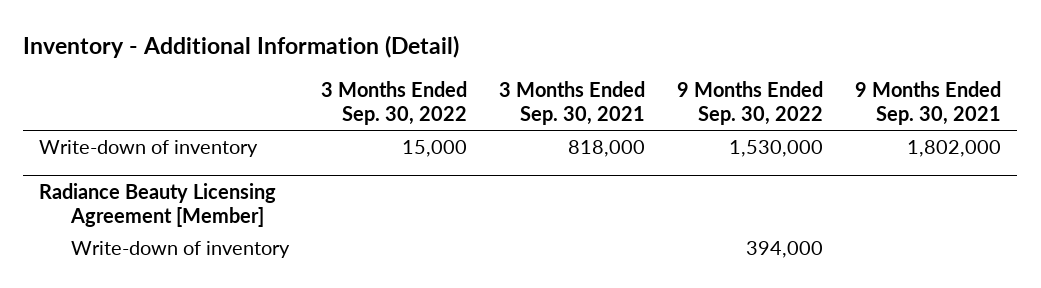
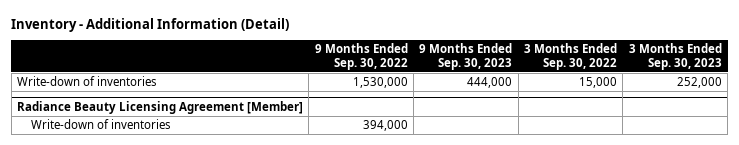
- | 3 Months Ended Sep. 30, 2022 | 3 Months Ended Sep. 30, 2021 | 9 Months Ended Sep. 30, 2022 | 9 Months Ended Sep. 30, 2021
+ | 9 Months Ended Sep. 30, 2022 | 9 Months Ended Sep. 30, 2023 | 3 Months Ended Sep. 30, 2022 | 3 Months Ended Sep. 30, 2023
- Write-down of inventory | 15,000 | 818,000 | 1,530,000 | 1,802,000
+ Write-down of inventories | 1,530,000 | 444,000 | 15,000 | 252,000
@ Radiance Beauty Licensing Agreement [Member]
- Write-down of inventory | | | 394,000 |
+ Write-down of inventories | 394,000 | | |

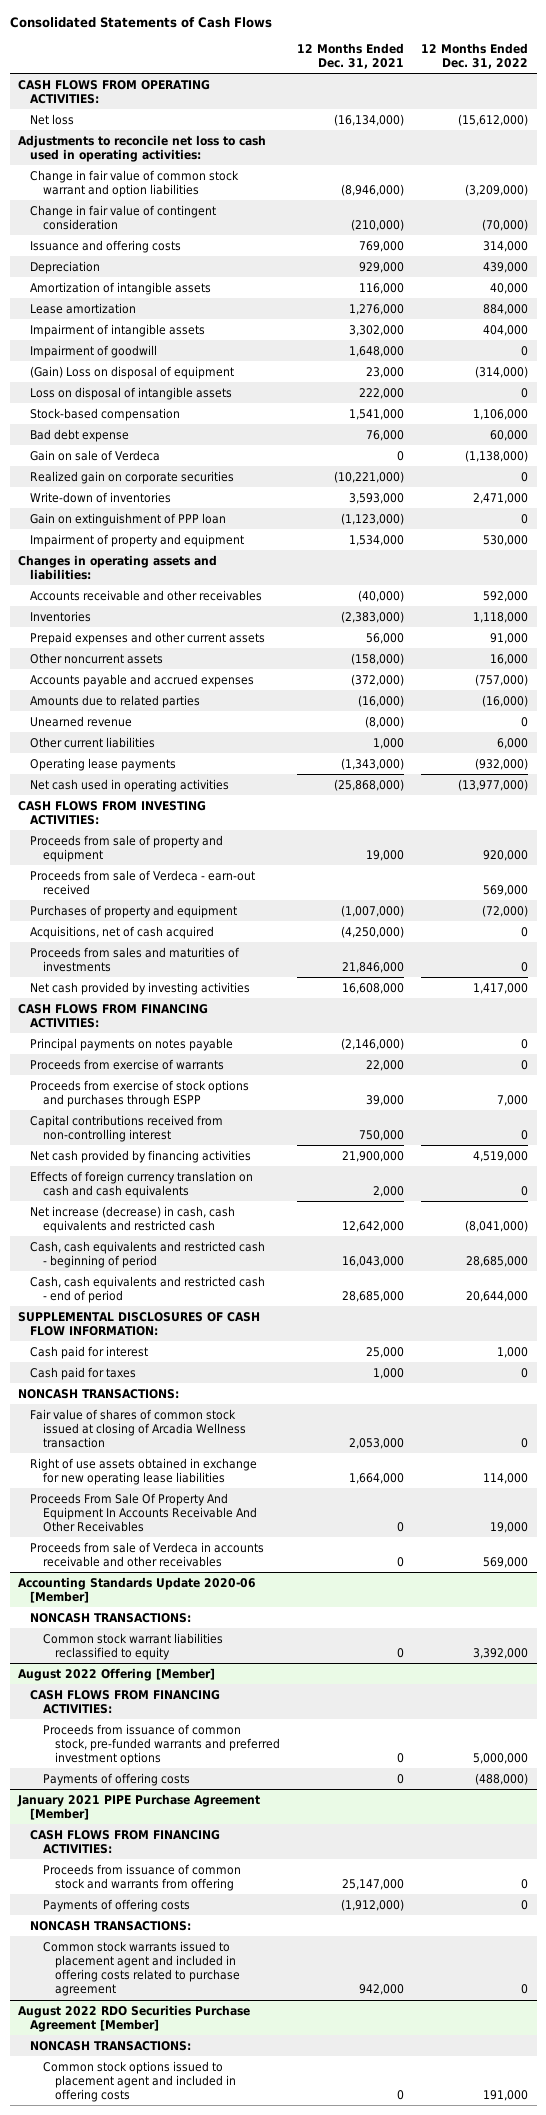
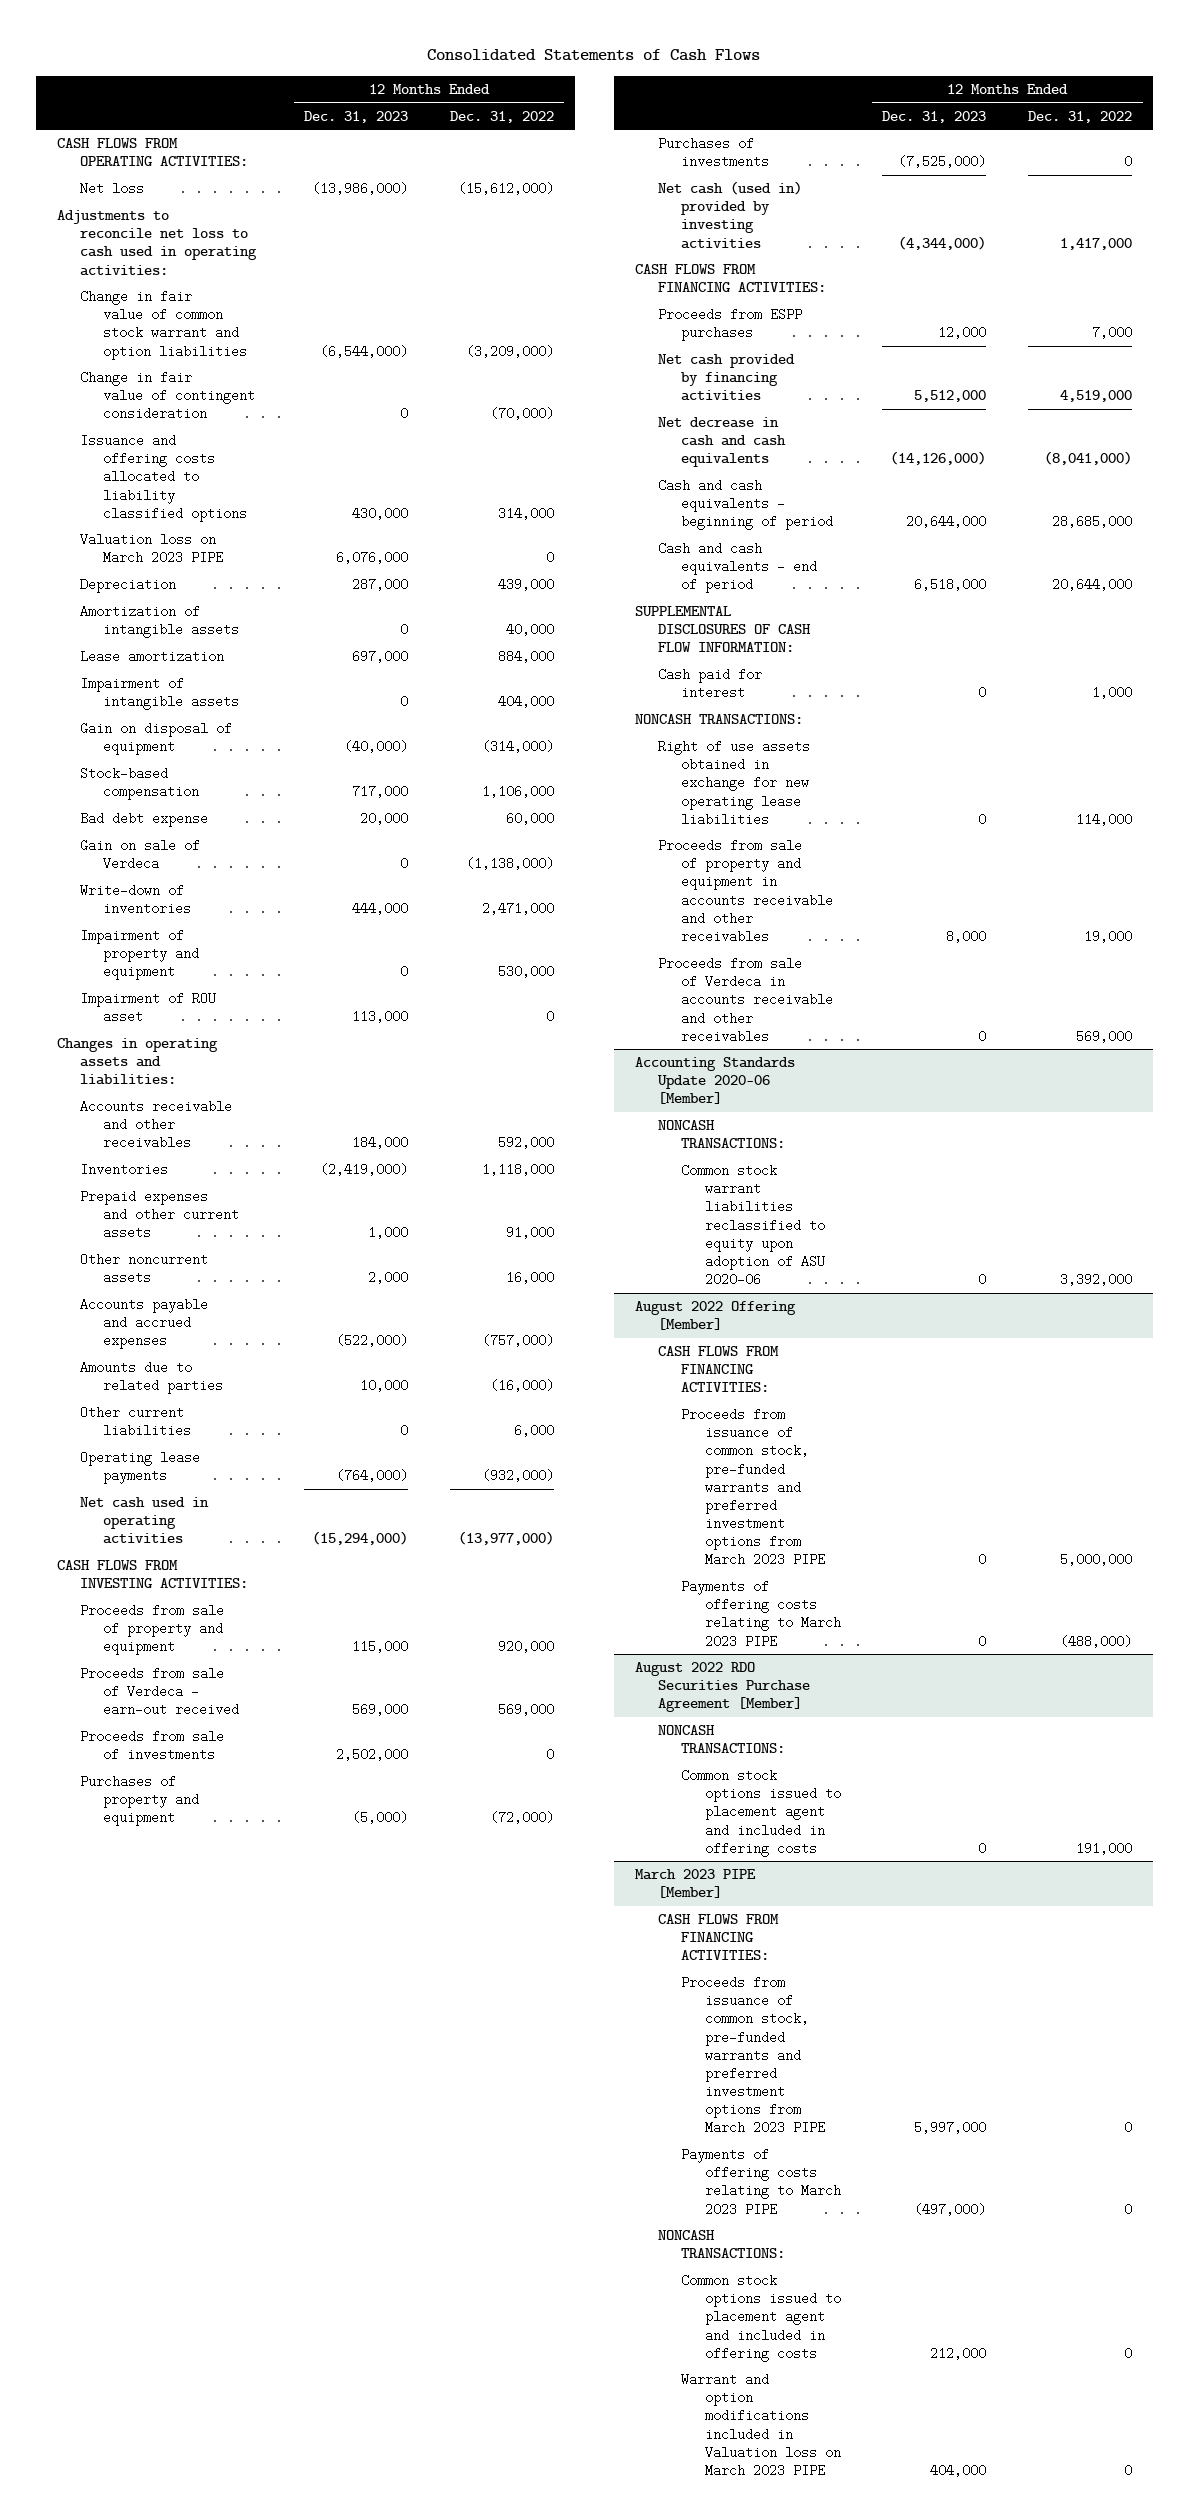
- | 12 Months Ended Dec. 31, 2021 | 12 Months Ended Dec. 31, 2022
+ | 12 Months Ended Dec. 31, 2023 | 12 Months Ended Dec. 31, 2022
- Issuance and offering costs | 769,000 | 314,000
+ Issuance and offering costs allocated to liability classified options | 430,000 | 314,000
+ Valuation loss on March 2023 PIPE | 6,076,000 | 0
- Impairment of goodwill | 1,648,000 | 0
- (Gain) Loss on disposal of equipment | 23,000 | (314,000)
- Loss on disposal of intangible assets | 222,000 | 0
+ Gain on disposal of equipment | (40,000) | (314,000)
- Realized gain on corporate securities | (10,221,000) | 0
- Gain on extinguishment of PPP loan | (1,123,000) | 0
+ Impairment of ROU asset | 113,000 | 0
- Unearned revenue | (8,000) | 0
+ Proceeds from sale of investments | 2,502,000 | 0
- Acquisitions, net of cash acquired | (4,250,000) | 0
- Proceeds from sales and maturities of investments | 21,846,000 | 0
- Net cash provided by investing activities | 16,608,000 | 1,417,000
+ Purchases of investments | (7,525,000) | 0
+ Net cash (used in) provided by investing activities | (4,344,000) | 1,417,000
- Principal payments on notes payable | (2,146,000) | 0
- Proceeds from exercise of warrants | 22,000 | 0
- Proceeds from exercise of stock options and purchases through ESPP | 39,000 | 7,000
- Capital contributions received from non-controlling interest | 750,000 | 0
+ Proceeds from ESPP purchases | 12,000 | 7,000
- Effects of foreign currency translation on cash and cash equivalents | 2,000 | 0
- Net increase (decrease) in cash, cash equivalents and restricted cash | 12,642,000 | (8,041,000)
- Cash, cash equivalents and restricted cash - beginning of period | 16,043,000 | 28,685,000
- Cash, cash equivalents and restricted cash - end of period | 28,685,000 | 20,644,000
+ Net decrease in cash and cash equivalents | (14,126,000) | (8,041,000)
+ Cash and cash equivalents - beginning of period | 20,644,000 | 28,685,000
+ Cash and cash equivalents - end of period | 6,518,000 | 20,644,000
- Cash paid for taxes | 1,000 | 0
- Fair value of shares of common stock issued at closing of Arcadia Wellness transaction | 2,053,000 | 0
- Proceeds From Sale Of Property And Equipment In Accounts Receivable And Other Receivables | 0 | 19,000
+ Proceeds from sale of property and equipment in accounts receivable and other receivables | 8,000 | 19,000
@ Accounting Standards Update 2020-06 [Member]
- Common stock warrant liabilities reclassified to equity | 0 | 3,392,000
+ Common stock warrant liabilities reclassified to equity upon adoption of ASU 2020-06 | 0 | 3,392,000
@ August 2022 Offering [Member]
- Proceeds from issuance of common stock, pre-funded warrants and preferred investment options | 0 | 5,000,000
- Payments of offering costs | 0 | (488,000)
- January 2021 PIPE Purchase Agreement [Member]
- CASH FLOWS FROM FINANCING ACTIVITIES:
- Proceeds from issuance of common stock and warrants from offering | 25,147,000 | 0
- Payments of offering costs | (1,912,000) | 0
- NONCASH TRANSACTIONS:
- Common stock warrants issued to placement agent and included in offering costs related to purchase agreement | 942,000 | 0
@ August 2022 Offering [Member]
+ Proceeds from issuance of common stock, pre-funded warrants and preferred investment options from March 2023 PIPE | 0 | 5,000,000
+ Payments of offering costs relating to March 2023 PIPE | 0 | (488,000)
+ March 2023 PIPE [Member]
+ CASH FLOWS FROM FINANCING ACTIVITIES:
+ Proceeds from issuance of common stock, pre-funded warrants and preferred investment options from March 2023 PIPE | 5,997,000 | 0
+ Payments of offering costs relating to March 2023 PIPE | (497,000) | 0
+ NONCASH TRANSACTIONS:
+ Common stock options issued to placement agent and included in offering costs | 212,000 | 0
+ Warrant and option modifications included in Valuation loss on March 2023 PIPE | 404,000 | 0

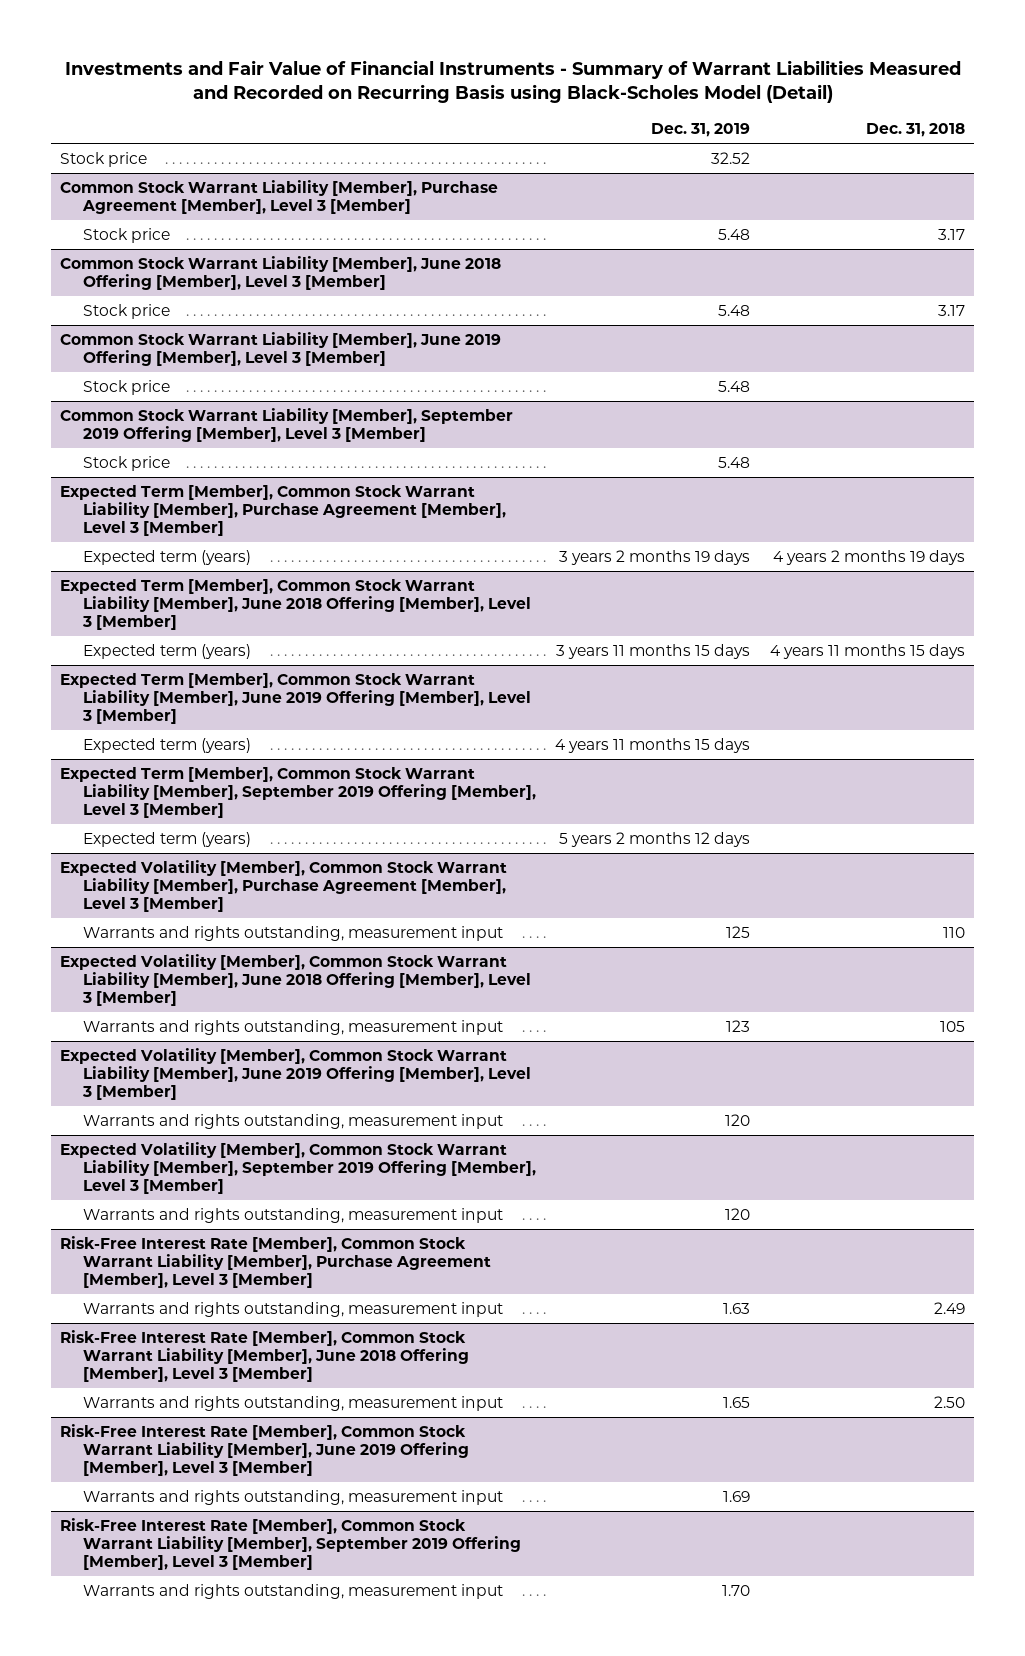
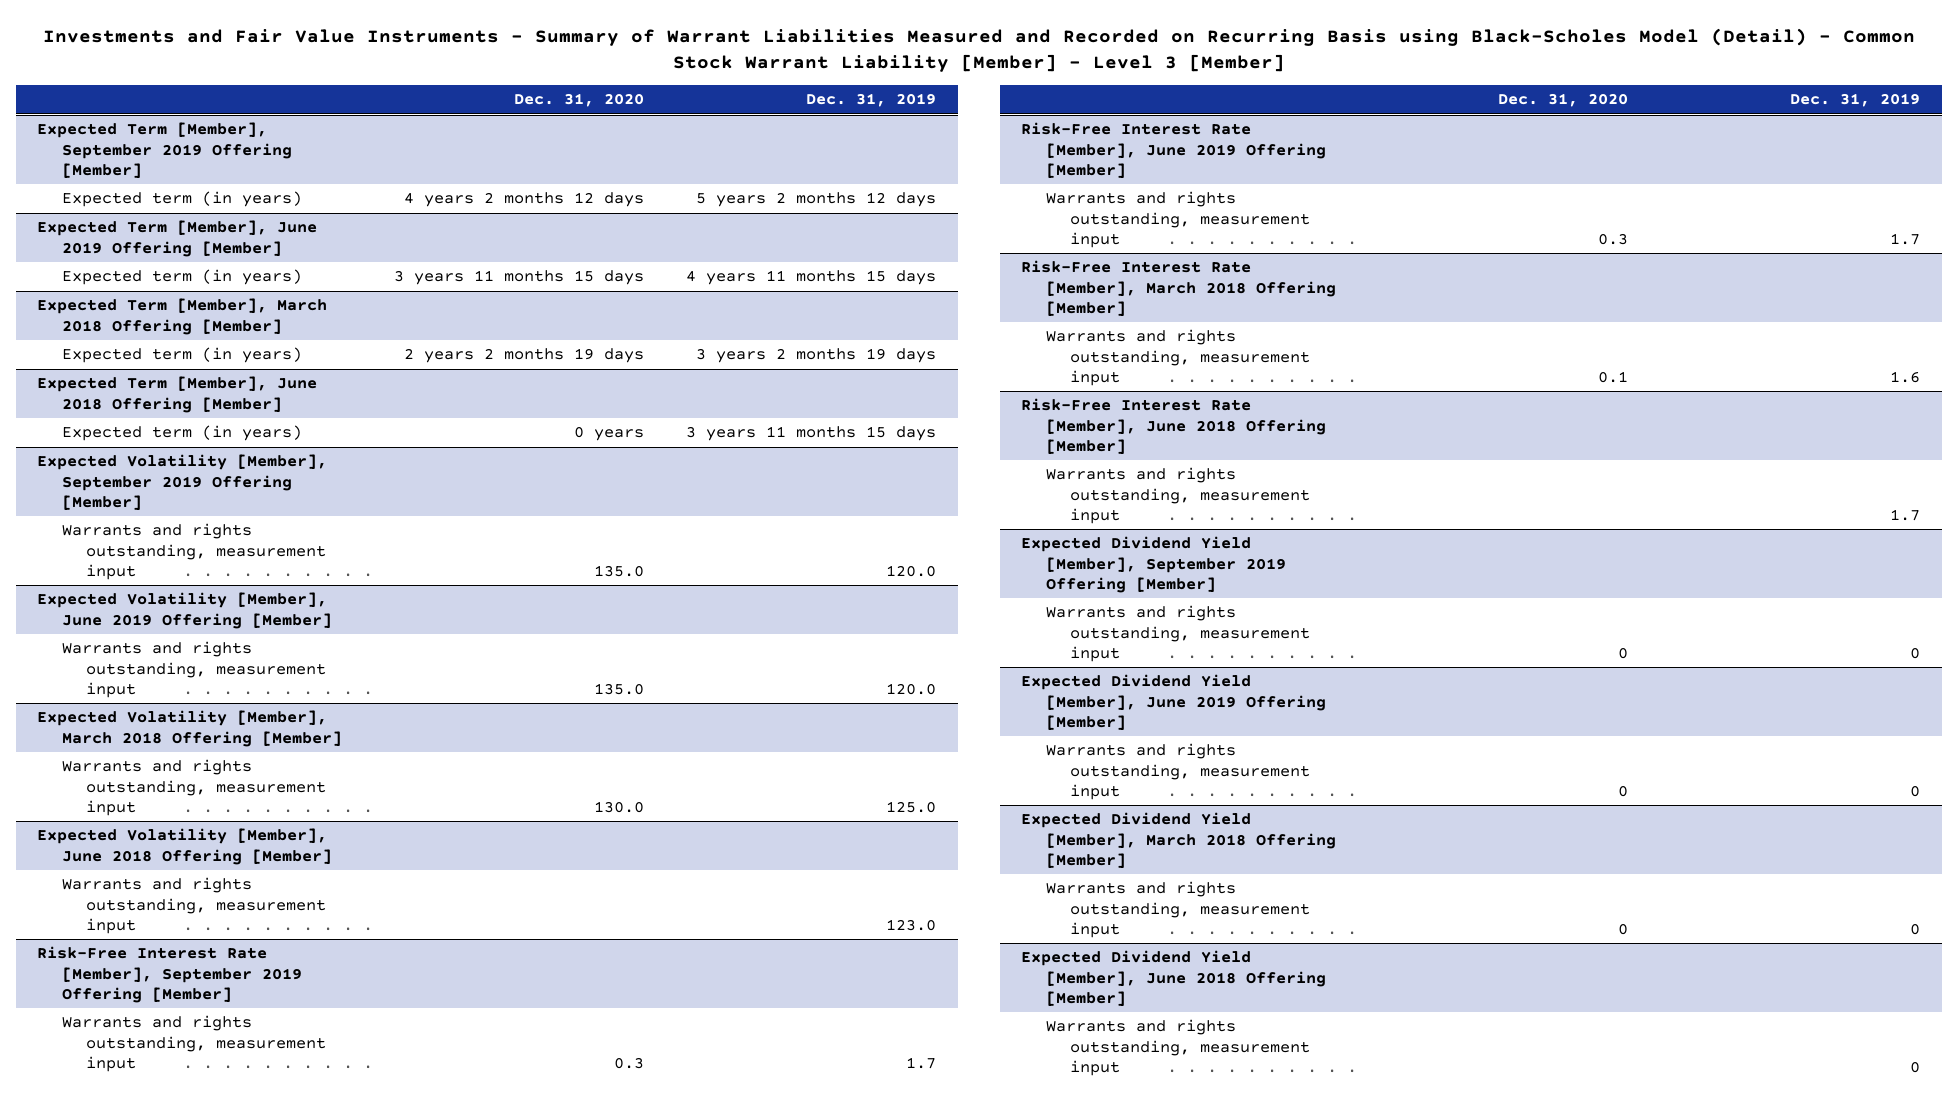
- Investments and Fair Value of Financial Instruments - Summary of Warrant Liabilities Measured and Recorded on Recurring Basis using Black-Scholes Model (Detail)
+ Investments and Fair Value Instruments - Summary of Warrant Liabilities Measured and Recorded on Recurring Basis using Black-Scholes Model (Detail) - Common Stock Warrant Liability [Member] - Level 3 [Member]
- | Dec. 31, 2019 | Dec. 31, 2018
+ | Dec. 31, 2020 | Dec. 31, 2019
- Stock price | 32.52 |
- Common Stock Warrant Liability [Member], Purchase Agreement [Member], Level 3 [Member]
- Stock price | 5.48 | 3.17
- Common Stock Warrant Liability [Member], June 2018 Offering [Member], Level 3 [Member]
- Stock price | 5.48 | 3.17
- Common Stock Warrant Liability [Member], June 2019 Offering [Member], Level 3 [Member]
- Stock price | 5.48 |
- Common Stock Warrant Liability [Member], September 2019 Offering [Member], Level 3 [Member]
- Stock price | 5.48 |
- Expected Term [Member], Common Stock Warrant Liability [Member], Purchase Agreement [Member], Level 3 [Member]
- Expected term (years) | 3 years 2 months 19 days | 4 years 2 months 19 days
- Expected Term [Member], Common Stock Warrant Liability [Member], June 2018 Offering [Member], Level 3 [Member]
- Expected term (years) | 3 years 11 months 15 days | 4 years 11 months 15 days
- Expected Term [Member], Common Stock Warrant Liability [Member], June 2019 Offering [Member], Level 3 [Member]
- Expected term (years) | 4 years 11 months 15 days |
- Expected Term [Member], Common Stock Warrant Liability [Member], September 2019 Offering [Member], Level 3 [Member]
- Expected term (years) | 5 years 2 months 12 days |
- Expected Volatility [Member], Common Stock Warrant Liability [Member], Purchase Agreement [Member], Level 3 [Member]
- Warrants and rights outstanding, measurement input | 125 | 110
- Expected Volatility [Member], Common Stock Warrant Liability [Member], June 2018 Offering [Member], Level 3 [Member]
- Warrants and rights outstanding, measurement input | 123 | 105
- Expected Volatility [Member], Common Stock Warrant Liability [Member], June 2019 Offering [Member], Level 3 [Member]
- Warrants and rights outstanding, measurement input | 120 |
- Expected Volatility [Member], Common Stock Warrant Liability [Member], September 2019 Offering [Member], Level 3 [Member]
- Warrants and rights outstanding, measurement input | 120 |
- Risk-Free Interest Rate [Member], Common Stock Warrant Liability [Member], Purchase Agreement [Member], Level 3 [Member]
- Warrants and rights outstanding, measurement input | 1.63 | 2.49
- Risk-Free Interest Rate [Member], Common Stock Warrant Liability [Member], June 2018 Offering [Member], Level 3 [Member]
- Warrants and rights outstanding, measurement input | 1.65 | 2.50
- Risk-Free Interest Rate [Member], Common Stock Warrant Liability [Member], June 2019 Offering [Member], Level 3 [Member]
- Warrants and rights outstanding, measurement input | 1.69 |
- Risk-Free Interest Rate [Member], Common Stock Warrant Liability [Member], September 2019 Offering [Member], Level 3 [Member]
- Warrants and rights outstanding, measurement input | 1.70 |
+ Expected Term [Member], September 2019 Offering [Member]
+ Expected term (in years) | 4 years 2 months 12 days | 5 years 2 months 12 days
+ Expected Term [Member], June 2019 Offering [Member]
+ Expected term (in years) | 3 years 11 months 15 days | 4 years 11 months 15 days
+ Expected Term [Member], March 2018 Offering [Member]
+ Expected term (in years) | 2 years 2 months 19 days | 3 years 2 months 19 days
+ Expected Term [Member], June 2018 Offering [Member]
+ Expected term (in years) | 0 years | 3 years 11 months 15 days
+ Expected Volatility [Member], September 2019 Offering [Member]
+ Warrants and rights outstanding, measurement input | 135.0 | 120.0
+ Expected Volatility [Member], June 2019 Offering [Member]
+ Warrants and rights outstanding, measurement input | 135.0 | 120.0
+ Expected Volatility [Member], March 2018 Offering [Member]
+ Warrants and rights outstanding, measurement input | 130.0 | 125.0
+ Expected Volatility [Member], June 2018 Offering [Member]
+ Warrants and rights outstanding, measurement input | | 123.0
+ Risk-Free Interest Rate [Member], September 2019 Offering [Member]
+ Warrants and rights outstanding, measurement input | 0.3 | 1.7
+ Risk-Free Interest Rate [Member], June 2019 Offering [Member]
+ Warrants and rights outstanding, measurement input | 0.3 | 1.7
+ Risk-Free Interest Rate [Member], March 2018 Offering [Member]
+ Warrants and rights outstanding, measurement input | 0.1 | 1.6
+ Risk-Free Interest Rate [Member], June 2018 Offering [Member]
+ Warrants and rights outstanding, measurement input | | 1.7
+ Expected Dividend Yield [Member], September 2019 Offering [Member]
+ Warrants and rights outstanding, measurement input | 0 | 0
+ Expected Dividend Yield [Member], June 2019 Offering [Member]
+ Warrants and rights outstanding, measurement input | 0 | 0
+ Expected Dividend Yield [Member], March 2018 Offering [Member]
+ Warrants and rights outstanding, measurement input | 0 | 0
+ Expected Dividend Yield [Member], June 2018 Offering [Member]
+ Warrants and rights outstanding, measurement input | | 0

